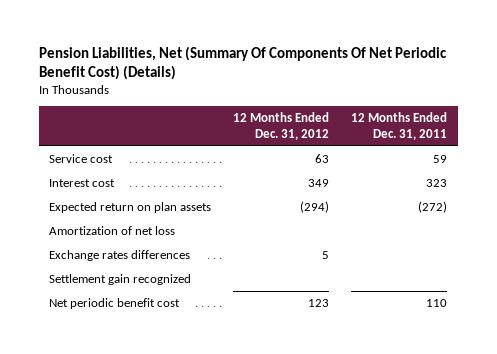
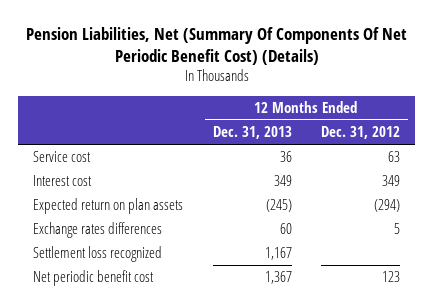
- | 12 Months Ended Dec. 31, 2012 | 12 Months Ended Dec. 31, 2011
+ | 12 Months Ended Dec. 31, 2013 | 12 Months Ended Dec. 31, 2012
- Amortization of net loss
- Settlement gain recognized
+ Settlement loss recognized | 1,167 |

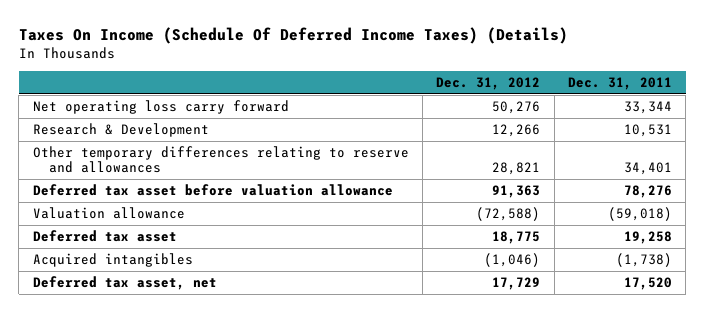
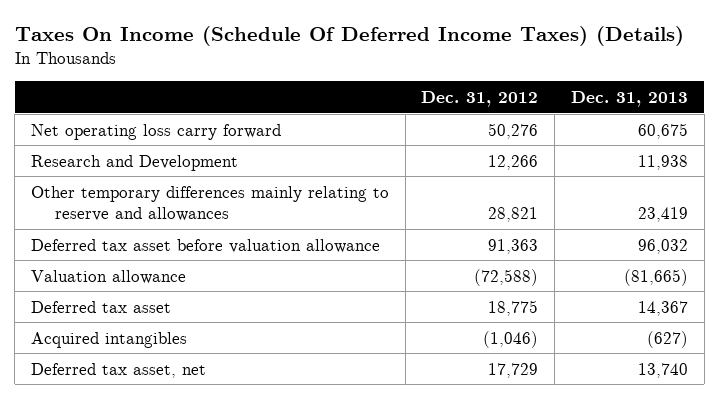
- | Dec. 31, 2012 | Dec. 31, 2011
+ | Dec. 31, 2012 | Dec. 31, 2013
- Research & Development | 12,266 | 10,531
- Other temporary differences relating to reserve and allowances | 28,821 | 34,401
+ Research and Development | 12,266 | 11,938
+ Other temporary differences mainly relating to reserve and allowances | 28,821 | 23,419

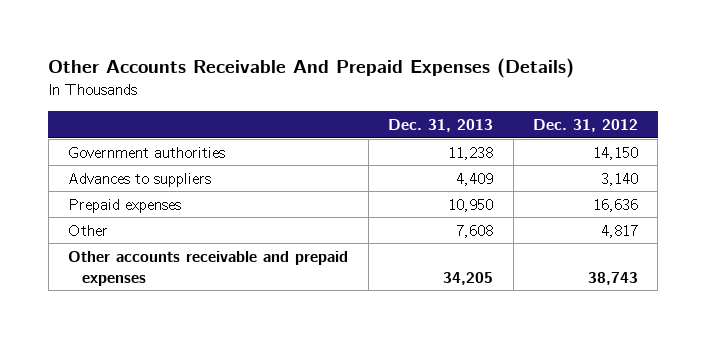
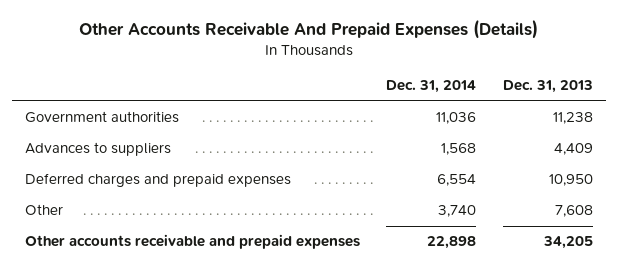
- | Dec. 31, 2013 | Dec. 31, 2012
+ | Dec. 31, 2014 | Dec. 31, 2013
- Prepaid expenses | 10,950 | 16,636
+ Deferred charges and prepaid expenses | 6,554 | 10,950

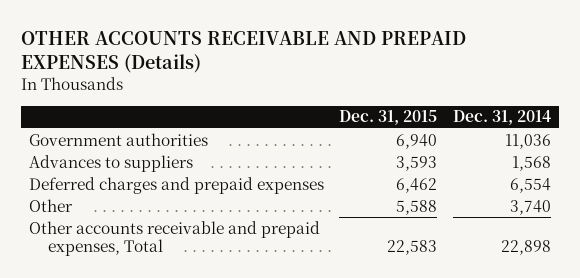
- Other Accounts Receivable And Prepaid Expenses (Details)
+ OTHER ACCOUNTS RECEIVABLE AND PREPAID EXPENSES (Details)
- | Dec. 31, 2014 | Dec. 31, 2013
+ | Dec. 31, 2015 | Dec. 31, 2014
- Other accounts receivable and prepaid expenses | 22,898 | 34,205
+ Other accounts receivable and prepaid expenses, Total | 22,583 | 22,898

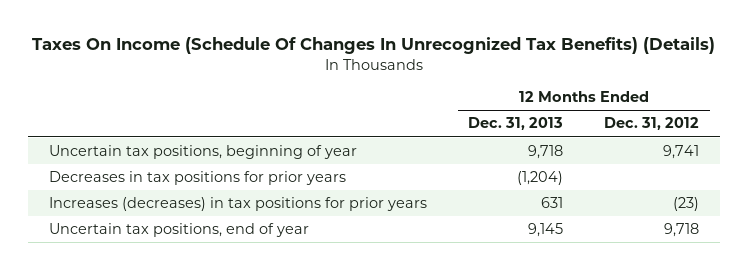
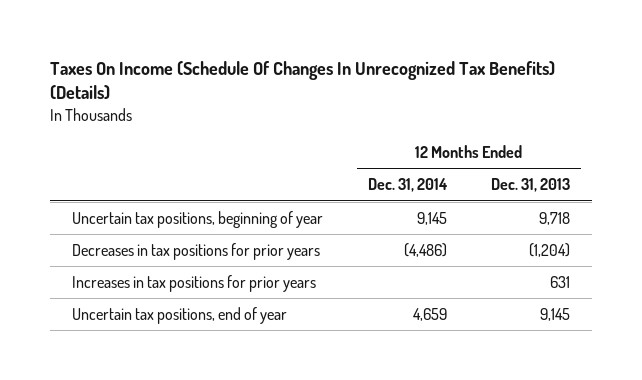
- | 12 Months Ended Dec. 31, 2013 | 12 Months Ended Dec. 31, 2012
+ | 12 Months Ended Dec. 31, 2014 | 12 Months Ended Dec. 31, 2013
- Increases (decreases) in tax positions for prior years | 631 | (23)
+ Increases in tax positions for prior years | | 631

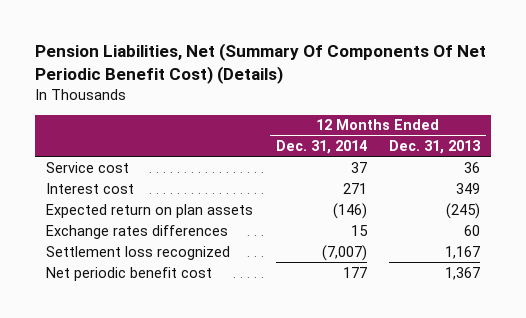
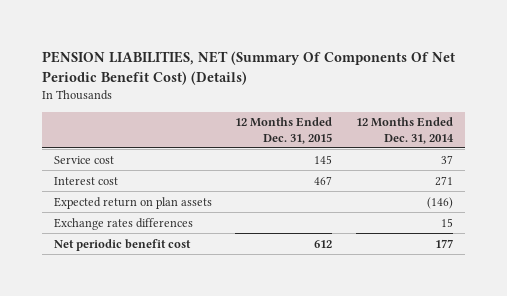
- Pension Liabilities, Net (Summary Of Components Of Net Periodic Benefit Cost) (Details)
+ PENSION LIABILITIES, NET (Summary Of Components Of Net Periodic Benefit Cost) (Details)
- | 12 Months Ended Dec. 31, 2014 | 12 Months Ended Dec. 31, 2013
+ | 12 Months Ended Dec. 31, 2015 | 12 Months Ended Dec. 31, 2014
- Settlement loss recognized | (7,007) | 1,167

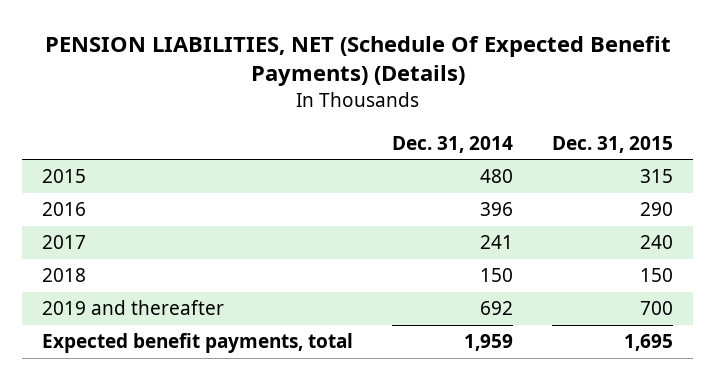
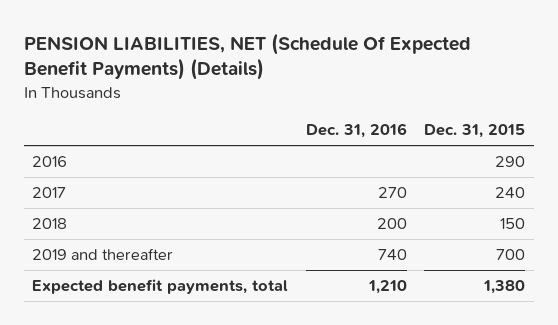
- | Dec. 31, 2014 | Dec. 31, 2015
+ | Dec. 31, 2016 | Dec. 31, 2015
- 2015 | 480 | 315
- Expected benefit payments, total | 1,959 | 1,695
+ Expected benefit payments, total | 1,210 | 1,380

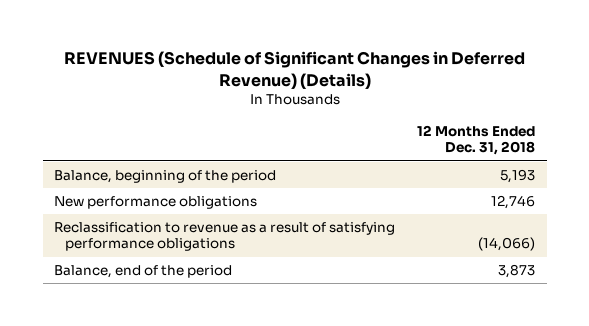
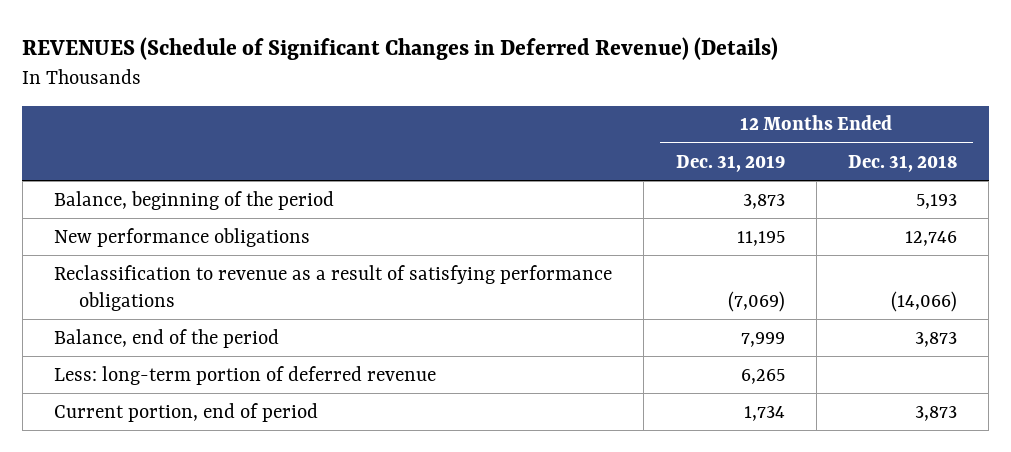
- | 12 Months Ended Dec. 31, 2018
+ | 12 Months Ended Dec. 31, 2019 | 12 Months Ended Dec. 31, 2018
+ Less: long-term portion of deferred revenue | 6,265 |
+ Current portion, end of period | 1,734 | 3,873

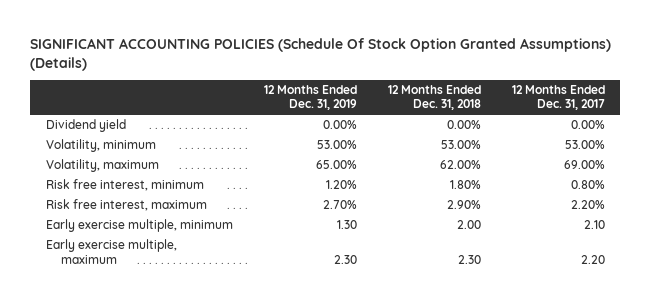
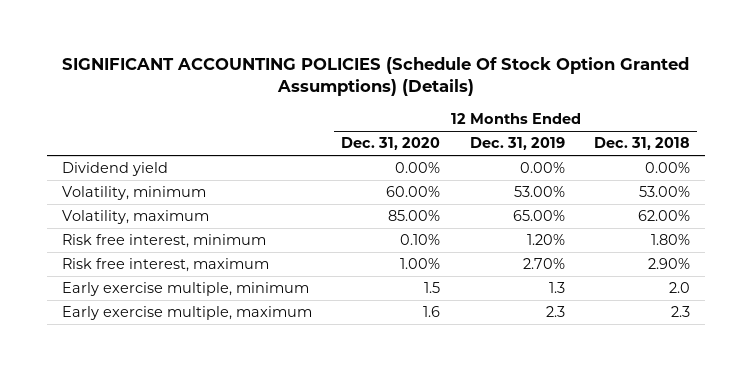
- | 12 Months Ended Dec. 31, 2019 | 12 Months Ended Dec. 31, 2018 | 12 Months Ended Dec. 31, 2017
+ | 12 Months Ended Dec. 31, 2020 | 12 Months Ended Dec. 31, 2019 | 12 Months Ended Dec. 31, 2018
- Early exercise multiple, minimum | 1.30 | 2.00 | 2.10
- Early exercise multiple, maximum | 2.30 | 2.30 | 2.20
+ Early exercise multiple, minimum | 1.5 | 1.3 | 2.0
+ Early exercise multiple, maximum | 1.6 | 2.3 | 2.3

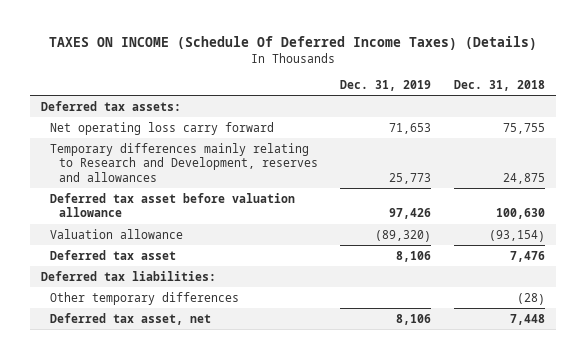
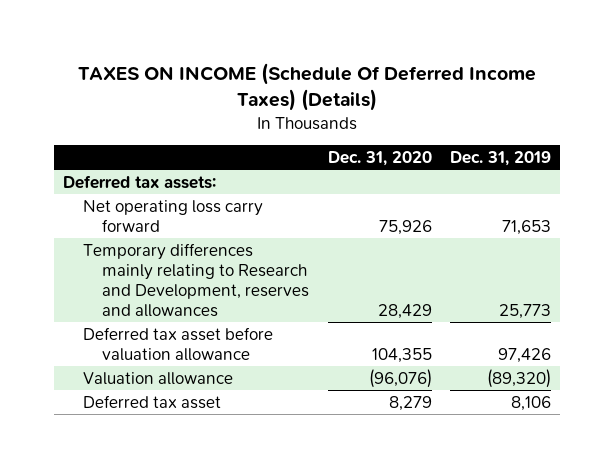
- | Dec. 31, 2019 | Dec. 31, 2018
+ | Dec. 31, 2020 | Dec. 31, 2019
- Deferred tax liabilities:
- Other temporary differences | | (28)
- Deferred tax asset, net | 8,106 | 7,448

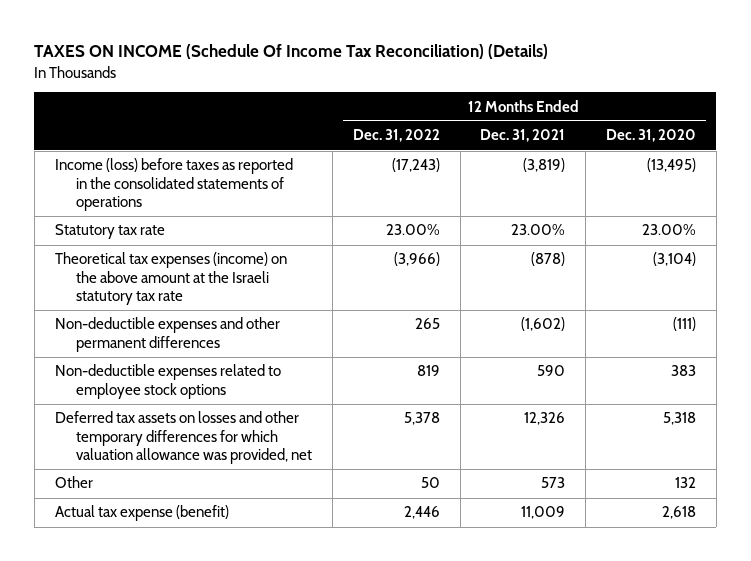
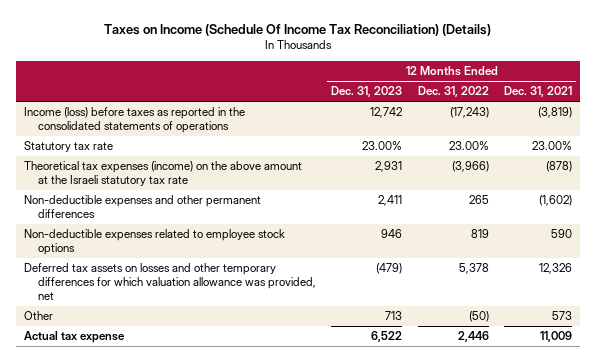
- TAXES ON INCOME (Schedule Of Income Tax Reconciliation) (Details)
+ Taxes on Income (Schedule Of Income Tax Reconciliation) (Details)
- | 12 Months Ended Dec. 31, 2022 | 12 Months Ended Dec. 31, 2021 | 12 Months Ended Dec. 31, 2020
+ | 12 Months Ended Dec. 31, 2023 | 12 Months Ended Dec. 31, 2022 | 12 Months Ended Dec. 31, 2021
- Other | 50 | 573 | 132
- Actual tax expense (benefit) | 2,446 | 11,009 | 2,618
+ Other | 713 | (50) | 573
+ Actual tax expense | 6,522 | 2,446 | 11,009

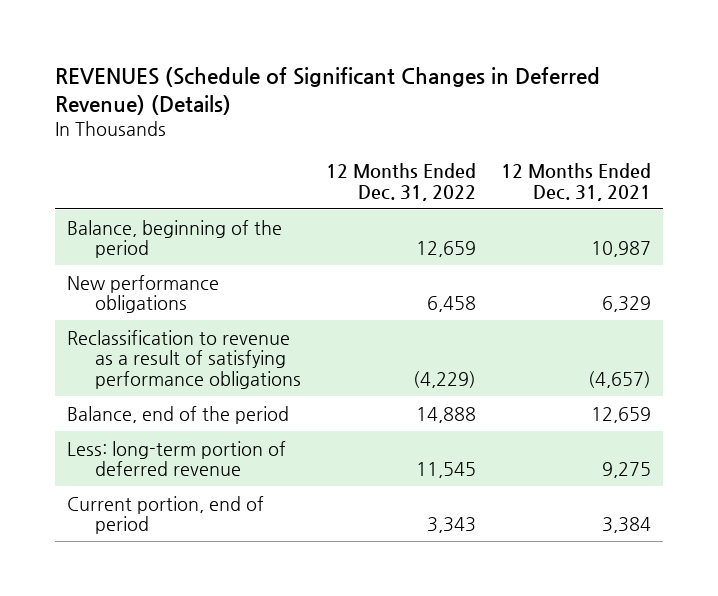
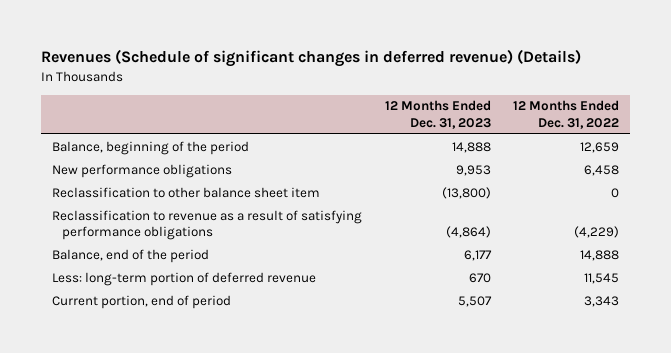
- REVENUES (Schedule of Significant Changes in Deferred Revenue) (Details)
+ Revenues (Schedule of significant changes in deferred revenue) (Details)
- | 12 Months Ended Dec. 31, 2022 | 12 Months Ended Dec. 31, 2021
+ | 12 Months Ended Dec. 31, 2023 | 12 Months Ended Dec. 31, 2022
+ Reclassification to other balance sheet item | (13,800) | 0

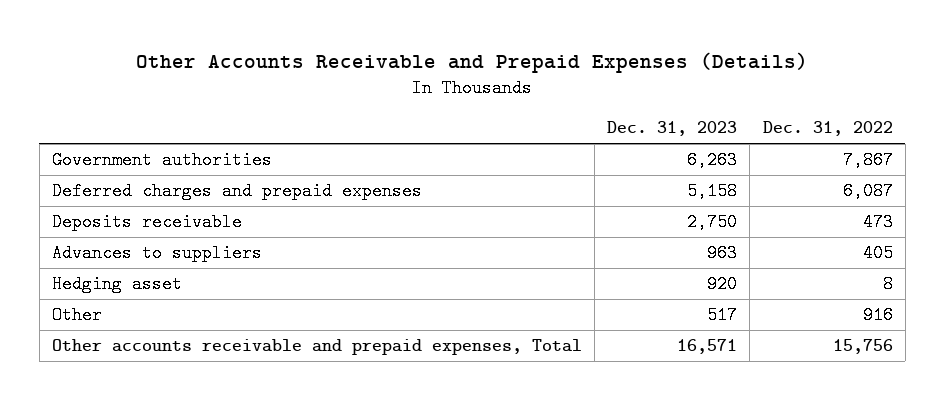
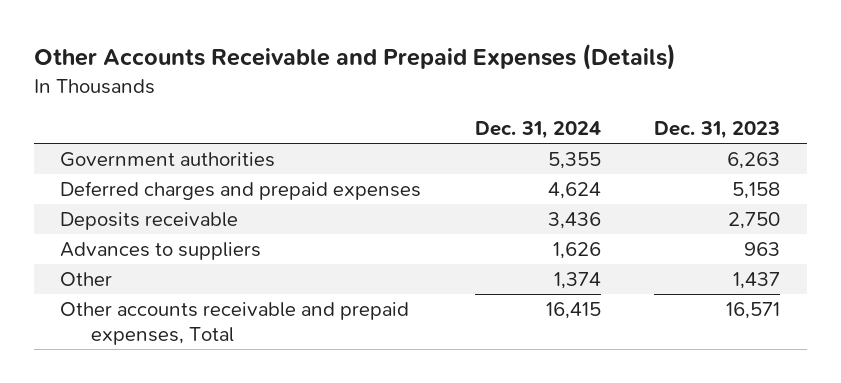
- | Dec. 31, 2023 | Dec. 31, 2022
+ | Dec. 31, 2024 | Dec. 31, 2023
- Hedging asset | 920 | 8
- Other | 517 | 916
+ Other | 1,374 | 1,437

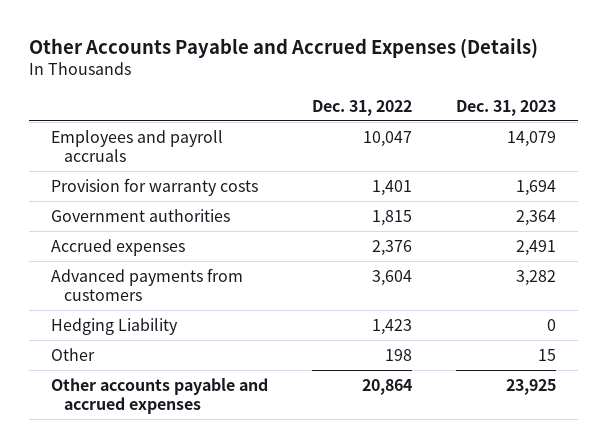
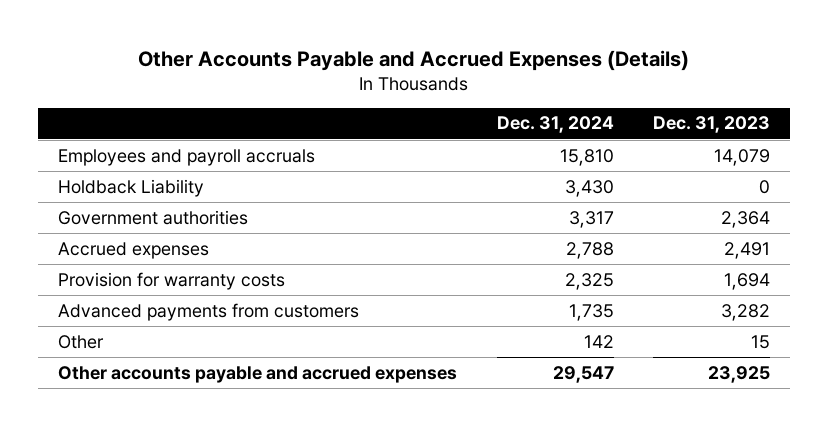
- | Dec. 31, 2022 | Dec. 31, 2023
+ | Dec. 31, 2024 | Dec. 31, 2023
+ Holdback Liability | 3,430 | 0
moved down: Provision for warranty costs | 2,325 | 1,694
- Hedging Liability | 1,423 | 0

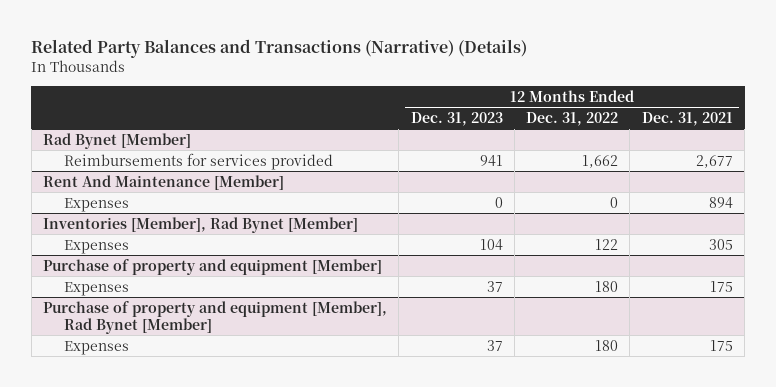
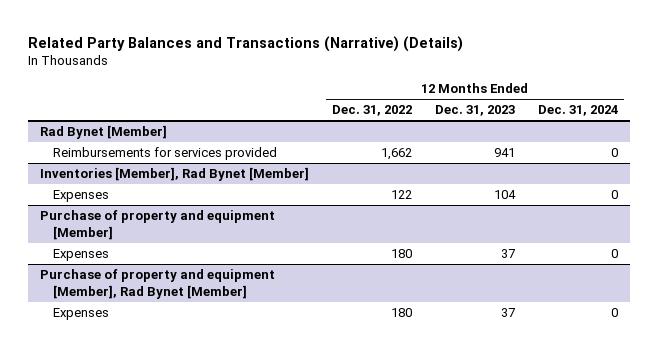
- | 12 Months Ended Dec. 31, 2023 | 12 Months Ended Dec. 31, 2022 | 12 Months Ended Dec. 31, 2021
+ | 12 Months Ended Dec. 31, 2022 | 12 Months Ended Dec. 31, 2023 | 12 Months Ended Dec. 31, 2024
- Rent And Maintenance [Member]
- Expenses | 0 | 0 | 894

